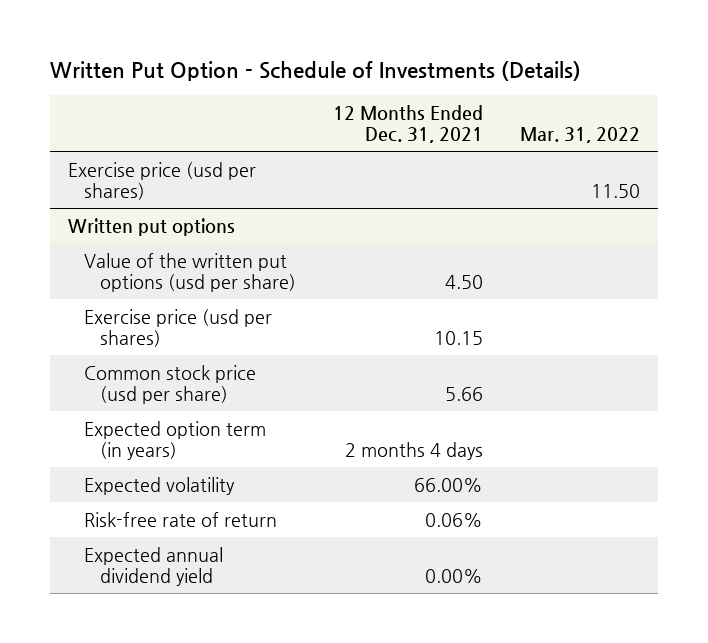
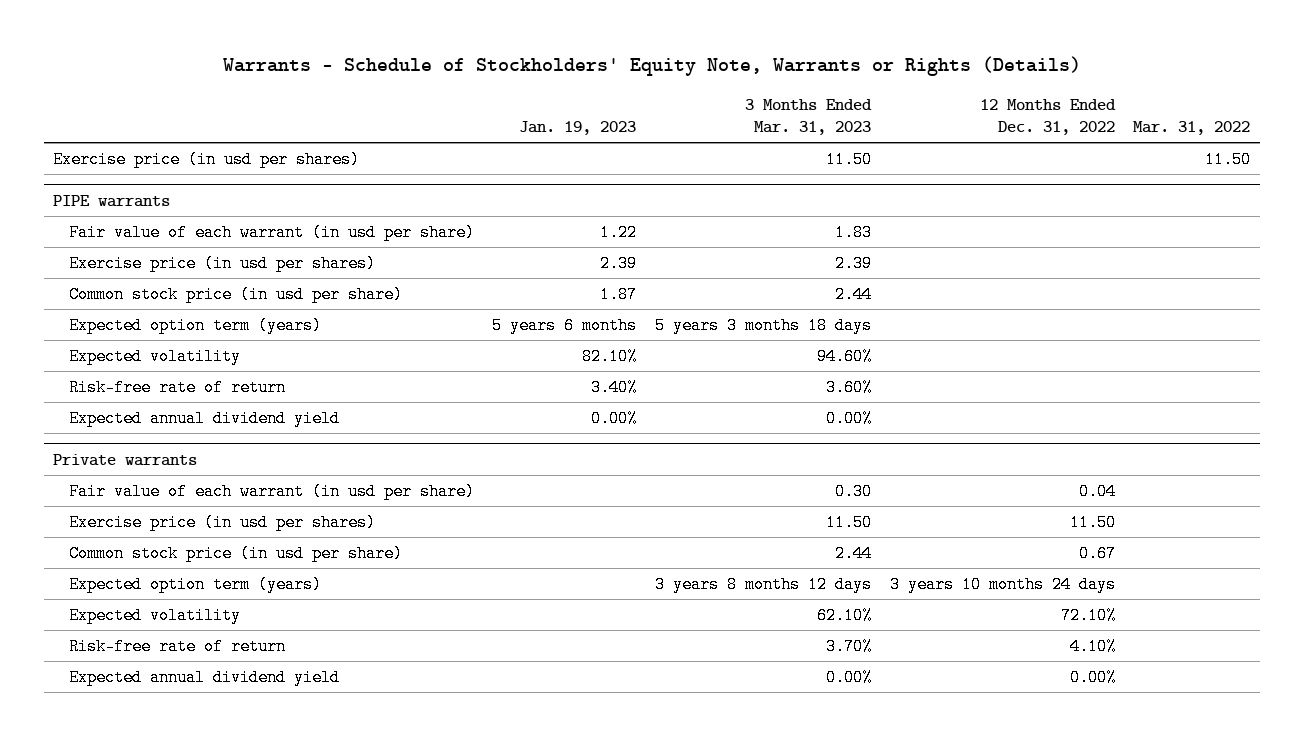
- Written Put Option - Schedule of Investments (Details)
+ Warrants - Schedule of Stockholders' Equity Note, Warrants or Rights (Details)
- | 12 Months Ended Dec. 31, 2021 | Mar. 31, 2022
+ | Jan. 19, 2023 | 3 Months Ended Mar. 31, 2023 | 12 Months Ended Dec. 31, 2022 | Mar. 31, 2022
- Exercise price (usd per shares) | | 11.50
- Written put options
- Value of the written put options (usd per share) | 4.50 |
- Exercise price (usd per shares) | 10.15 |
- Common stock price (usd per share) | 5.66 |
- Expected option term (in years) | 2 months 4 days |
- Expected volatility | 66.00% |
- Risk-free rate of return | 0.06% |
- Expected annual dividend yield | 0.00% |
+ Exercise price (in usd per shares) | | 11.50 | | 11.50
+ PIPE warrants
+ Fair value of each warrant (in usd per share) | 1.22 | 1.83 | |
+ Exercise price (in usd per shares) | 2.39 | 2.39 | |
+ Common stock price (in usd per share) | 1.87 | 2.44 | |
+ Expected option term (years) | 5 years 6 months | 5 years 3 months 18 days | |
+ Expected volatility | 82.10% | 94.60% | |
+ Risk-free rate of return | 3.40% | 3.60% | |
+ Expected annual dividend yield | 0.00% | 0.00% | |
+ Private warrants
+ Fair value of each warrant (in usd per share) | | 0.30 | 0.04 |
+ Exercise price (in usd per shares) | | 11.50 | 11.50 |
+ Common stock price (in usd per share) | | 2.44 | 0.67 |
+ Expected option term (years) | | 3 years 8 months 12 days | 3 years 10 months 24 days |
+ Expected volatility | | 62.10% | 72.10% |
+ Risk-free rate of return | | 3.70% | 4.10% |
+ Expected annual dividend yield | | 0.00% | 0.00% |

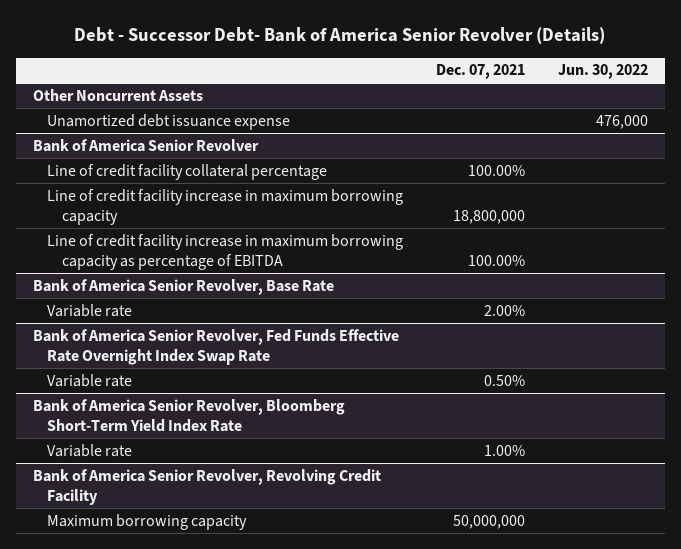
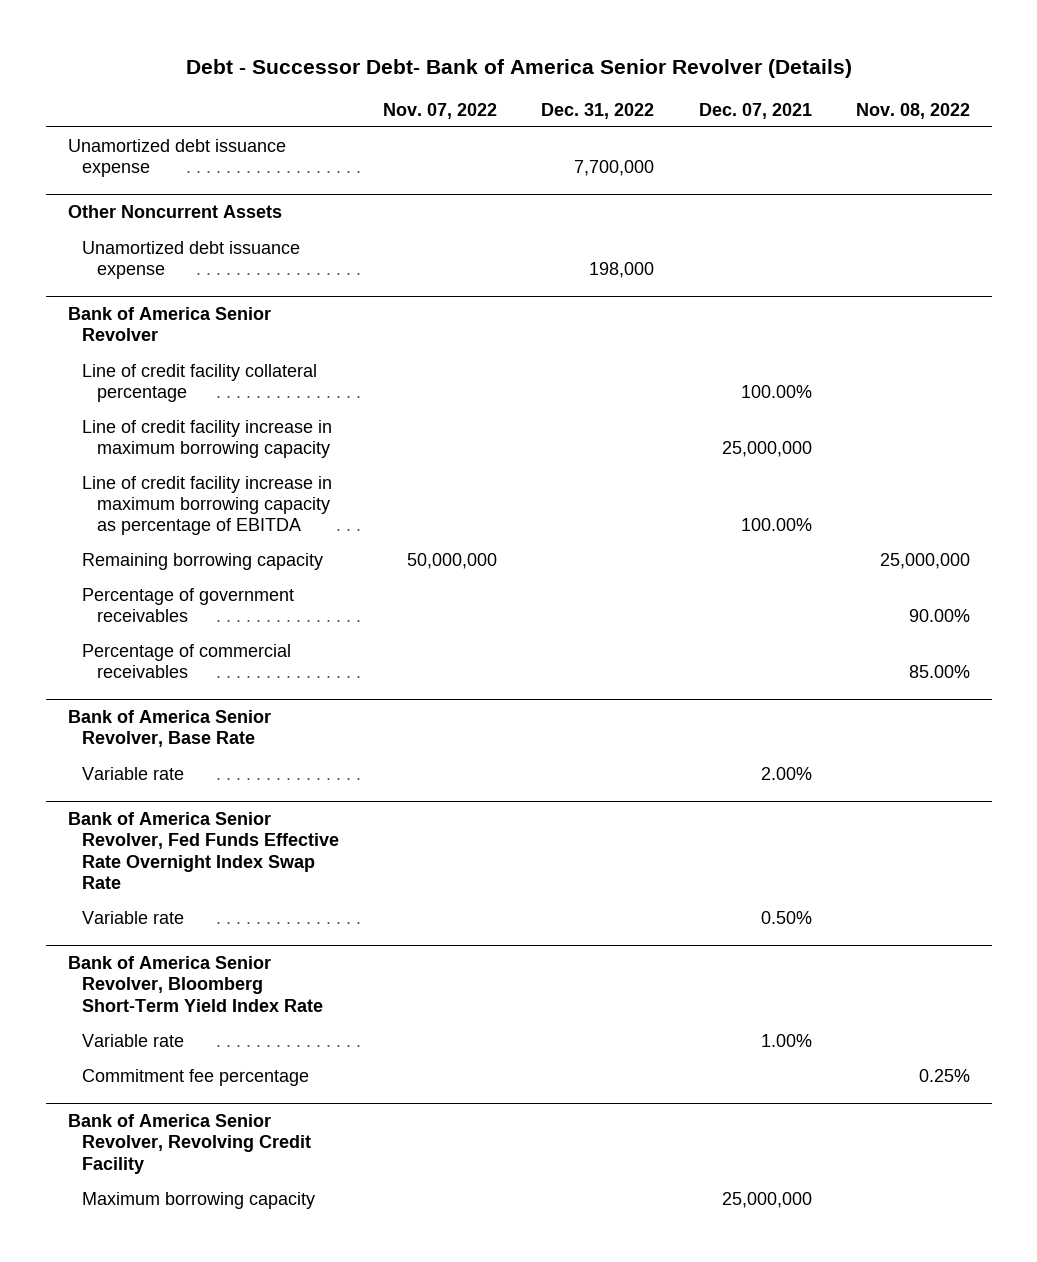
- | Dec. 07, 2021 | Jun. 30, 2022
+ | Nov. 07, 2022 | Dec. 31, 2022 | Dec. 07, 2021 | Nov. 08, 2022
+ Unamortized debt issuance expense | | 7,700,000 | |
@ Bank of America Senior Revolver
- Line of credit facility increase in maximum borrowing capacity | 18,800,000 |
+ Line of credit facility increase in maximum borrowing capacity | | | 25,000,000 |
+ Remaining borrowing capacity | 50,000,000 | | | 25,000,000
+ Percentage of government receivables | | | | 90.00%
+ Percentage of commercial receivables | | | | 85.00%
@ Bank of America Senior Revolver, Bloomberg Short-Term Yield Index Rate
+ Commitment fee percentage | | | | 0.25%
@ Bank of America Senior Revolver, Revolving Credit Facility
- Maximum borrowing capacity | 50,000,000 |
+ Maximum borrowing capacity | | | 25,000,000 |

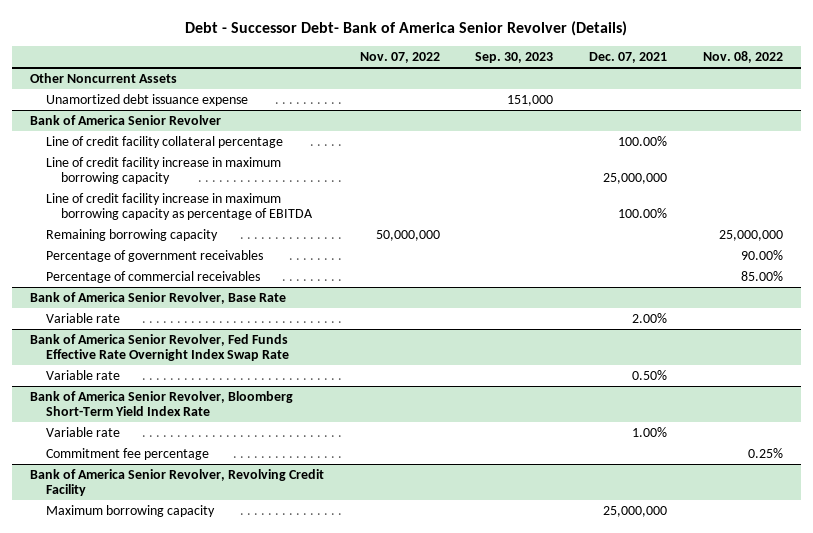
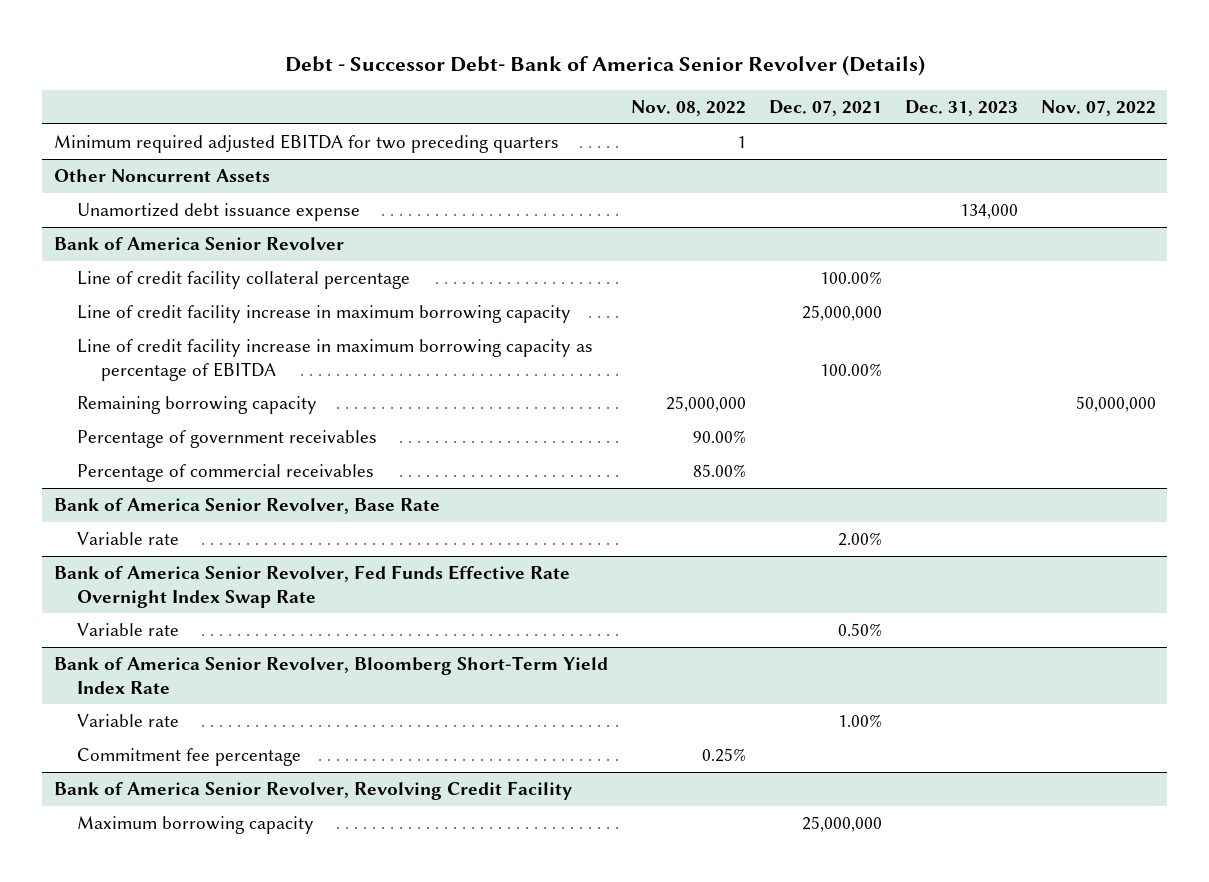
- | Nov. 07, 2022 | Sep. 30, 2023 | Dec. 07, 2021 | Nov. 08, 2022
+ | Nov. 08, 2022 | Dec. 07, 2021 | Dec. 31, 2023 | Nov. 07, 2022
+ Minimum required adjusted EBITDA for two preceding quarters | 1 | | |

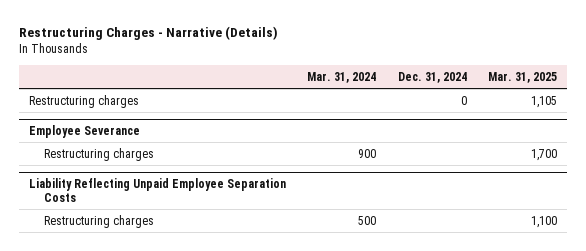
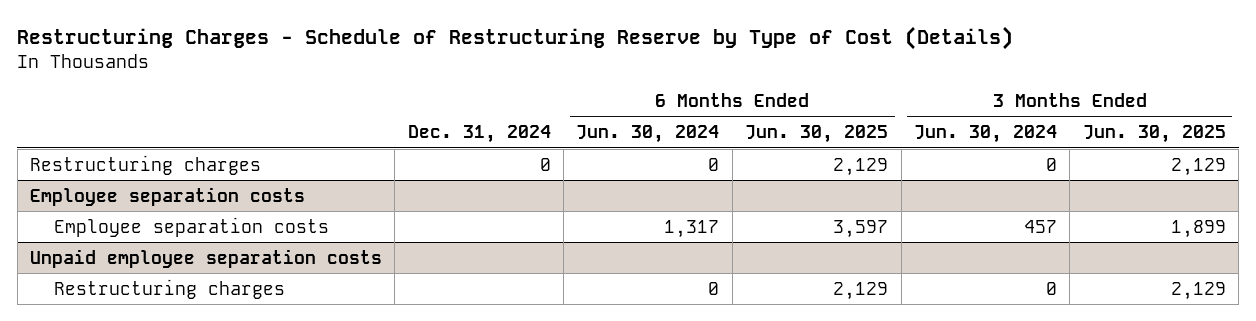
- Restructuring Charges - Narrative (Details)
+ Restructuring Charges - Schedule of Restructuring Reserve by Type of Cost (Details)
- | Mar. 31, 2024 | Dec. 31, 2024 | Mar. 31, 2025
+ | Dec. 31, 2024 | 6 Months Ended Jun. 30, 2024 | 6 Months Ended Jun. 30, 2025 | 3 Months Ended Jun. 30, 2024 | 3 Months Ended Jun. 30, 2025
- Employee Severance
- Restructuring charges | 900 | | 1,700
- Liability Reflecting Unpaid Employee Separation Costs
+ Employee separation costs
+ Employee separation costs | | 1,317 | 3,597 | 457 | 1,899
+ Unpaid employee separation costs

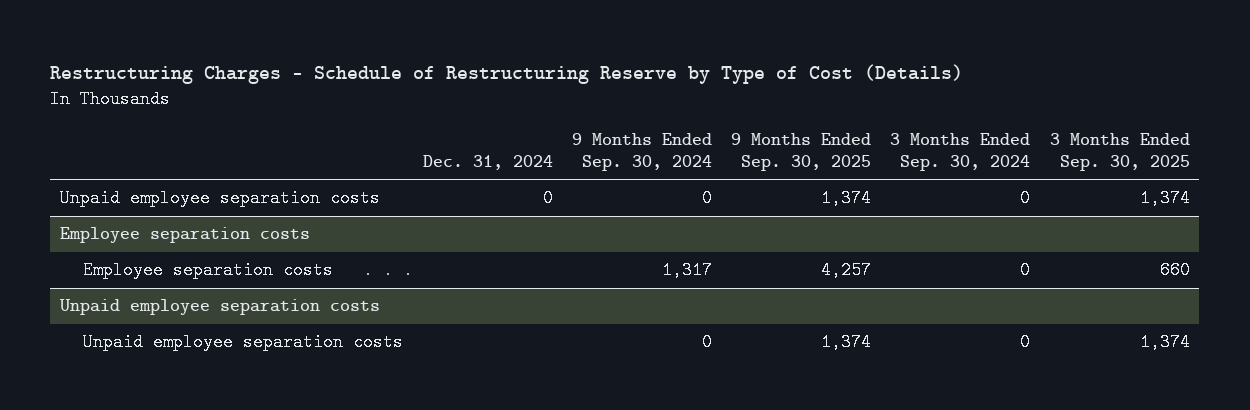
- | Dec. 31, 2024 | 6 Months Ended Jun. 30, 2024 | 6 Months Ended Jun. 30, 2025 | 3 Months Ended Jun. 30, 2024 | 3 Months Ended Jun. 30, 2025
+ | Dec. 31, 2024 | 9 Months Ended Sep. 30, 2024 | 9 Months Ended Sep. 30, 2025 | 3 Months Ended Sep. 30, 2024 | 3 Months Ended Sep. 30, 2025
- Restructuring charges | 0 | 0 | 2,129 | 0 | 2,129
+ Unpaid employee separation costs | 0 | 0 | 1,374 | 0 | 1,374
@ Unpaid employee separation costs
- Restructuring charges | | 0 | 2,129 | 0 | 2,129
+ Unpaid employee separation costs | | 0 | 1,374 | 0 | 1,374

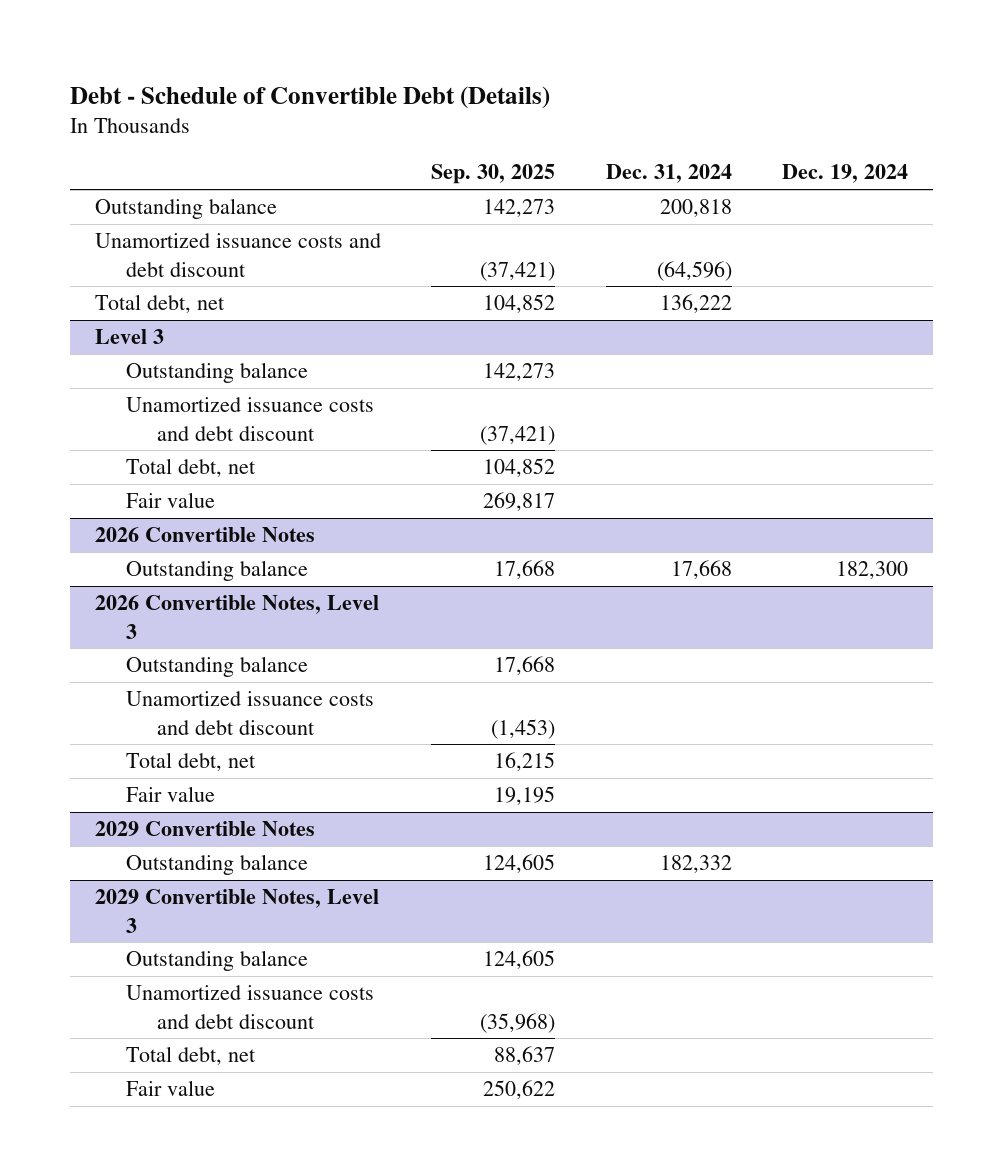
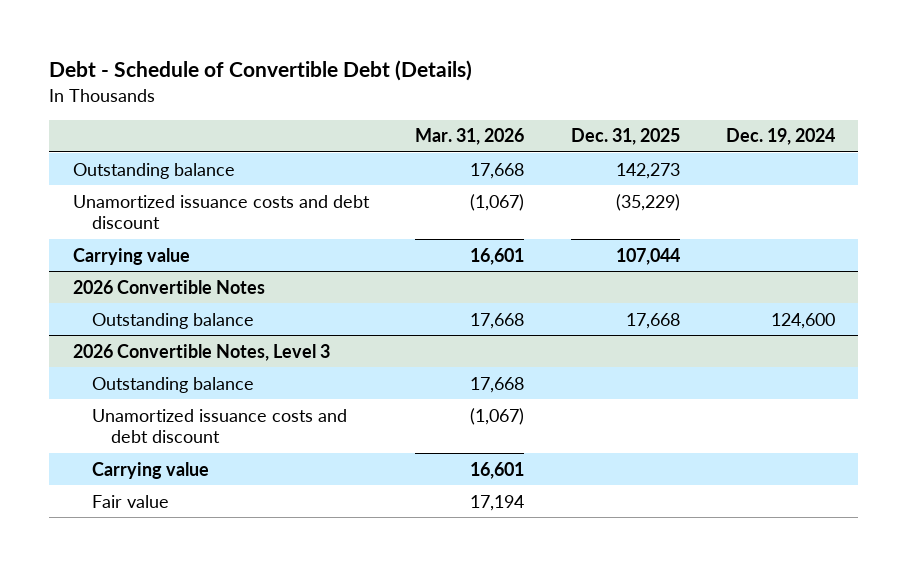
- | Sep. 30, 2025 | Dec. 31, 2024 | Dec. 19, 2024
+ | Mar. 31, 2026 | Dec. 31, 2025 | Dec. 19, 2024
- Total debt, net | 104,852 | 136,222 |
- Level 3
- Outstanding balance | 142,273 | |
- Unamortized issuance costs and debt discount | (37,421) | |
- Total debt, net | 104,852 | |
- Fair value | 269,817 | |
+ Carrying value | 16,601 | 107,044 |
@ 2026 Convertible Notes
- Outstanding balance | 17,668 | 17,668 | 182,300
+ Outstanding balance | 17,668 | 17,668 | 124,600
@ 2026 Convertible Notes, Level 3
- Total debt, net | 16,215 | |
+ Carrying value | 16,601 | |
- 2029 Convertible Notes
- Outstanding balance | 124,605 | 182,332 |
- 2029 Convertible Notes, Level 3
- Outstanding balance | 124,605 | |
- Unamortized issuance costs and debt discount | (35,968) | |
- Total debt, net | 88,637 | |
- Fair value | 250,622 | |

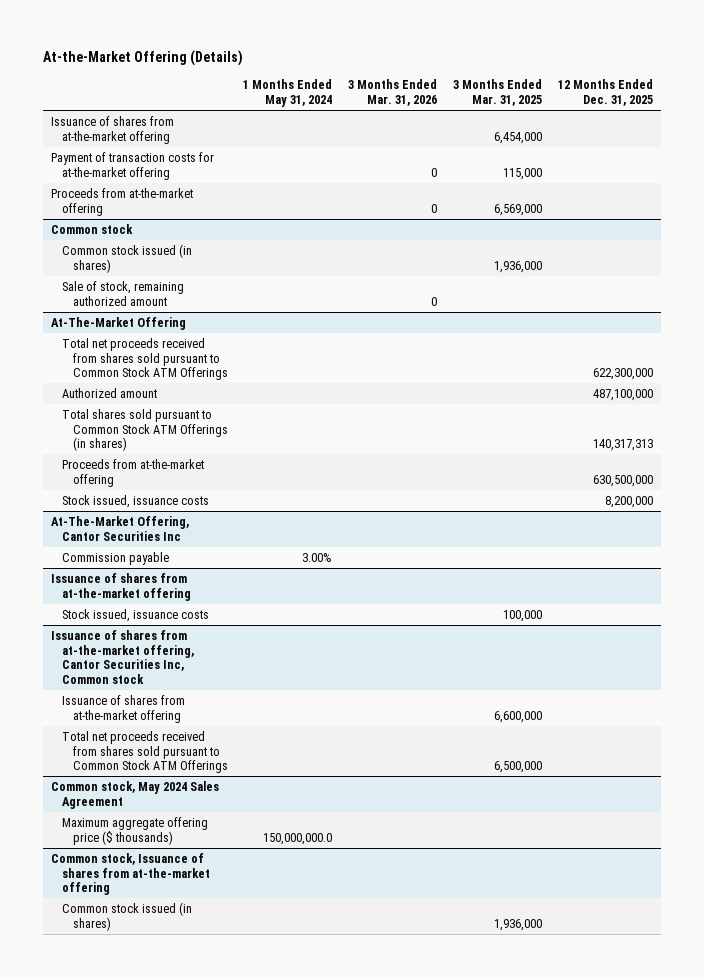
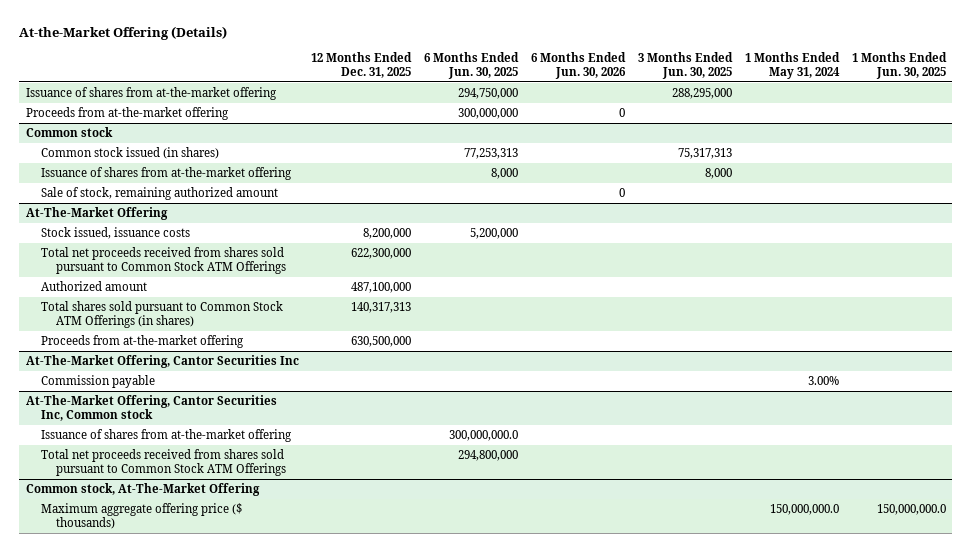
- | 1 Months Ended May 31, 2024 | 3 Months Ended Mar. 31, 2026 | 3 Months Ended Mar. 31, 2025 | 12 Months Ended Dec. 31, 2025
+ | 12 Months Ended Dec. 31, 2025 | 6 Months Ended Jun. 30, 2025 | 6 Months Ended Jun. 30, 2026 | 3 Months Ended Jun. 30, 2025 | 1 Months Ended May 31, 2024 | 1 Months Ended Jun. 30, 2025
- Payment of transaction costs for at-the-market offering | | 0 | 115,000 |
@ Common stock
+ Issuance of shares from at-the-market offering | | 8,000 | | 8,000 | |
@ At-The-Market Offering
moved up: Stock issued, issuance costs | 8,200,000 | 5,200,000 | | | |
- Issuance of shares from at-the-market offering
- Stock issued, issuance costs | | | 100,000 |
- Issuance of shares from at-the-market offering, Cantor Securities Inc, Common stock
+ At-The-Market Offering, Cantor Securities Inc, Common stock
- Common stock, May 2024 Sales Agreement
- Maximum aggregate offering price ($ thousands) | 150,000,000.0 | | |
- Common stock, Issuance of shares from at-the-market offering
- Common stock issued (in shares) | | | 1,936,000 |
+ Common stock, At-The-Market Offering
+ Maximum aggregate offering price ($ thousands) | | | | | 150,000,000.0 | 150,000,000.0

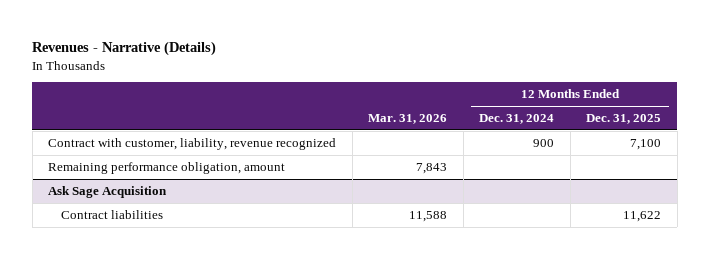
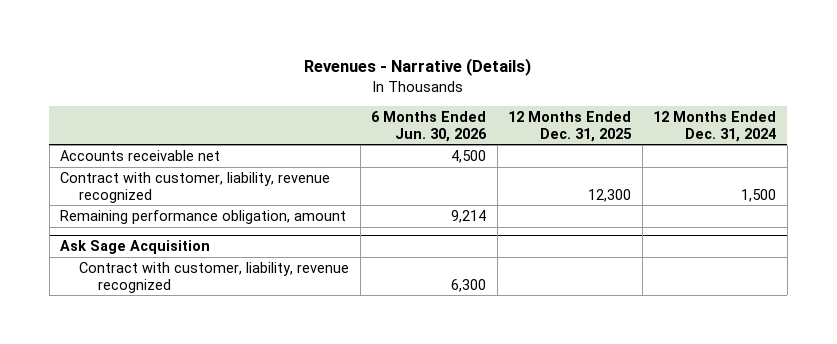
- | Mar. 31, 2026 | 12 Months Ended Dec. 31, 2024 | 12 Months Ended Dec. 31, 2025
+ | 6 Months Ended Jun. 30, 2026 | 12 Months Ended Dec. 31, 2025 | 12 Months Ended Dec. 31, 2024
- Contract with customer, liability, revenue recognized | | 900 | 7,100
+ Accounts receivable net | 4,500 | |
+ Contract with customer, liability, revenue recognized | | 12,300 | 1,500
@ Ask Sage Acquisition
- Contract liabilities | 11,588 | | 11,622
+ Contract with customer, liability, revenue recognized | 6,300 | |

